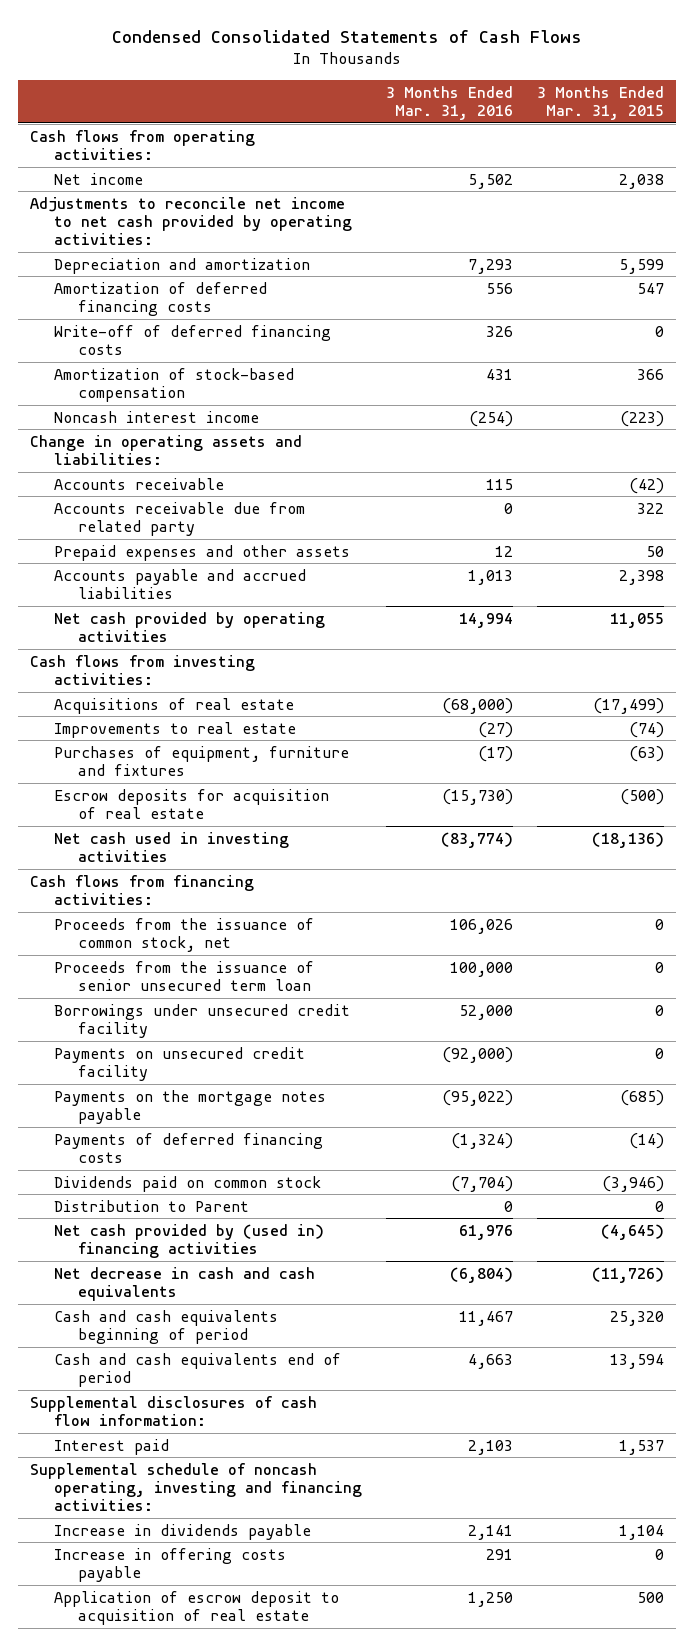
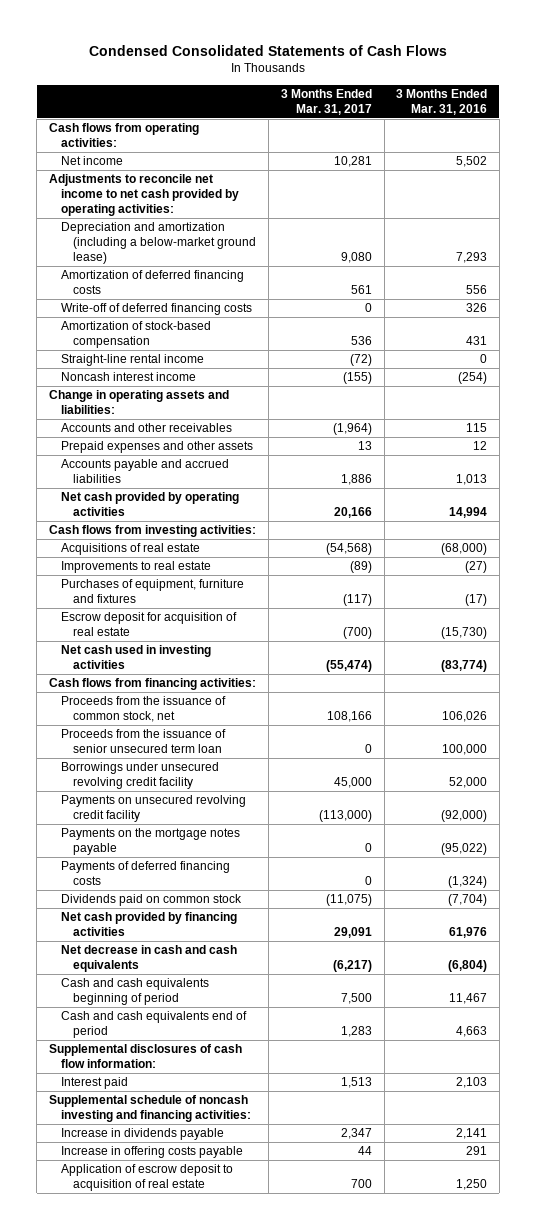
- | 3 Months Ended Mar. 31, 2016 | 3 Months Ended Mar. 31, 2015
+ | 3 Months Ended Mar. 31, 2017 | 3 Months Ended Mar. 31, 2016
- Depreciation and amortization | 7,293 | 5,599
+ Depreciation and amortization (including a below-market ground lease) | 9,080 | 7,293
+ Straight-line rental income | (72) | 0
- Accounts receivable | 115 | (42)
- Accounts receivable due from related party | 0 | 322
+ Accounts and other receivables | (1,964) | 115
- Escrow deposits for acquisition of real estate | (15,730) | (500)
+ Escrow deposit for acquisition of real estate | (700) | (15,730)
- Borrowings under unsecured credit facility | 52,000 | 0
- Payments on unsecured credit facility | (92,000) | 0
+ Borrowings under unsecured revolving credit facility | 45,000 | 52,000
+ Payments on unsecured revolving credit facility | (113,000) | (92,000)
- Distribution to Parent | 0 | 0
- Net cash provided by (used in) financing activities | 61,976 | (4,645)
+ Net cash provided by financing activities | 29,091 | 61,976
- Supplemental schedule of noncash operating, investing and financing activities:
+ Supplemental schedule of noncash investing and financing activities:

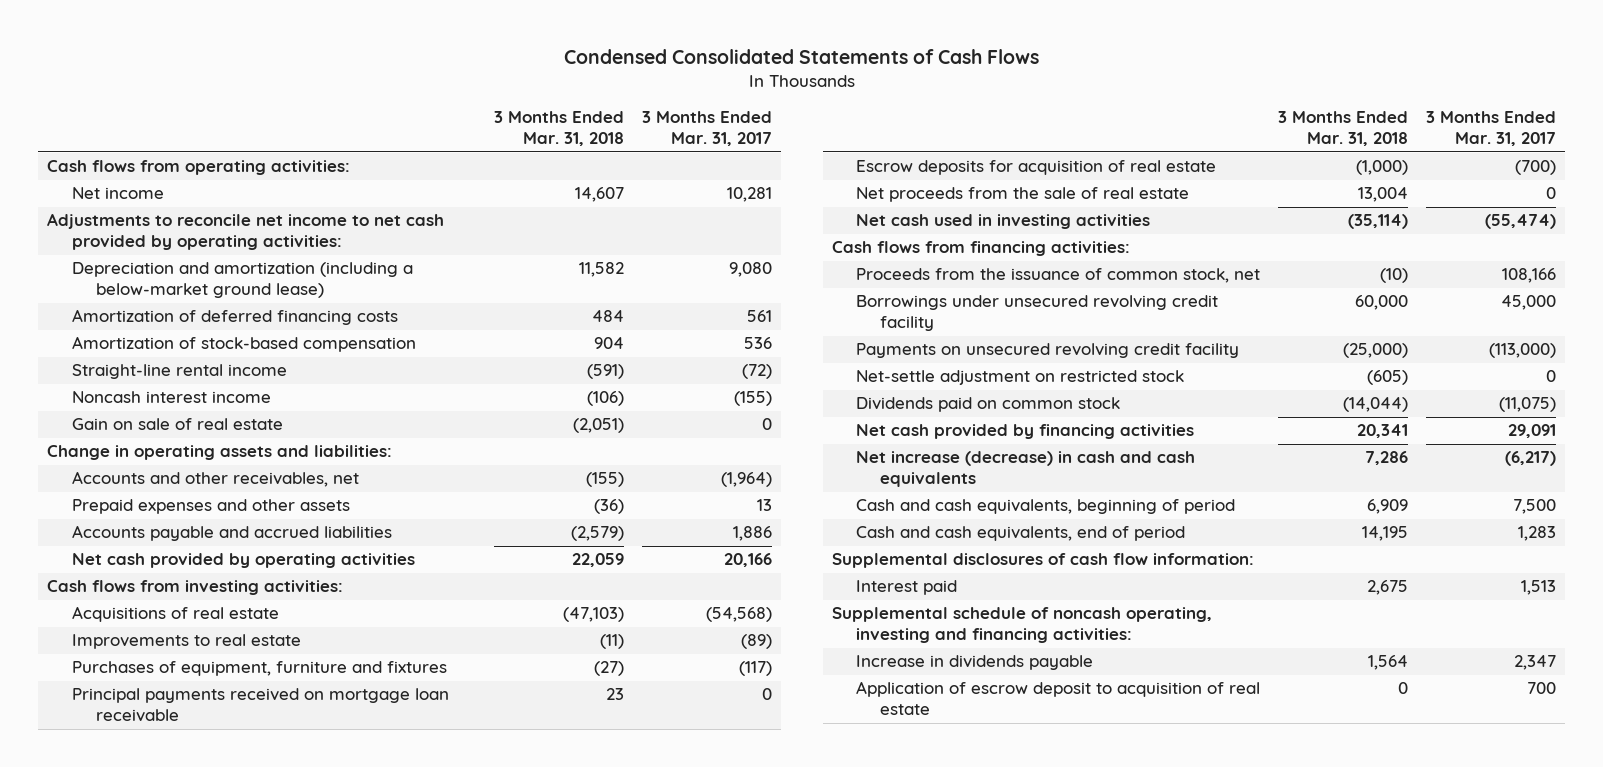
- | 3 Months Ended Mar. 31, 2017 | 3 Months Ended Mar. 31, 2016
+ | 3 Months Ended Mar. 31, 2018 | 3 Months Ended Mar. 31, 2017
- Write-off of deferred financing costs | 0 | 326
+ Gain on sale of real estate | (2,051) | 0
- Accounts and other receivables | (1,964) | 115
+ Accounts and other receivables, net | (155) | (1,964)
- Escrow deposit for acquisition of real estate | (700) | (15,730)
+ Principal payments received on mortgage loan receivable | 23 | 0
+ Escrow deposits for acquisition of real estate | (1,000) | (700)
+ Net proceeds from the sale of real estate | 13,004 | 0
- Proceeds from the issuance of senior unsecured term loan | 0 | 100,000
- Payments on the mortgage notes payable | 0 | (95,022)
- Payments of deferred financing costs | 0 | (1,324)
+ Net-settle adjustment on restricted stock | (605) | 0
- Net decrease in cash and cash equivalents | (6,217) | (6,804)
- Cash and cash equivalents beginning of period | 7,500 | 11,467
- Cash and cash equivalents end of period | 1,283 | 4,663
+ Net increase (decrease) in cash and cash equivalents | 7,286 | (6,217)
+ Cash and cash equivalents, beginning of period | 6,909 | 7,500
+ Cash and cash equivalents, end of period | 14,195 | 1,283
- Supplemental schedule of noncash investing and financing activities:
+ Supplemental schedule of noncash operating, investing and financing activities:
- Increase in offering costs payable | 44 | 291

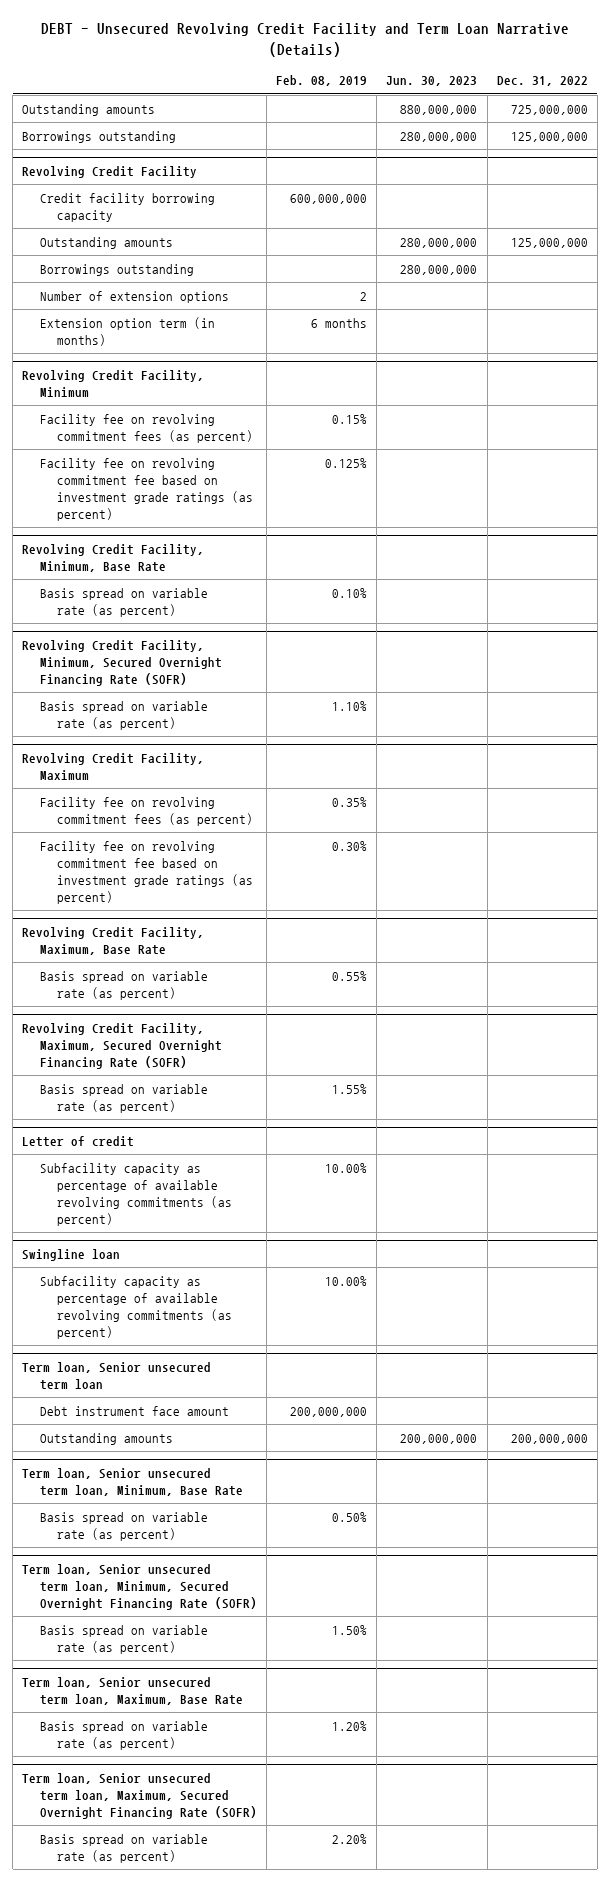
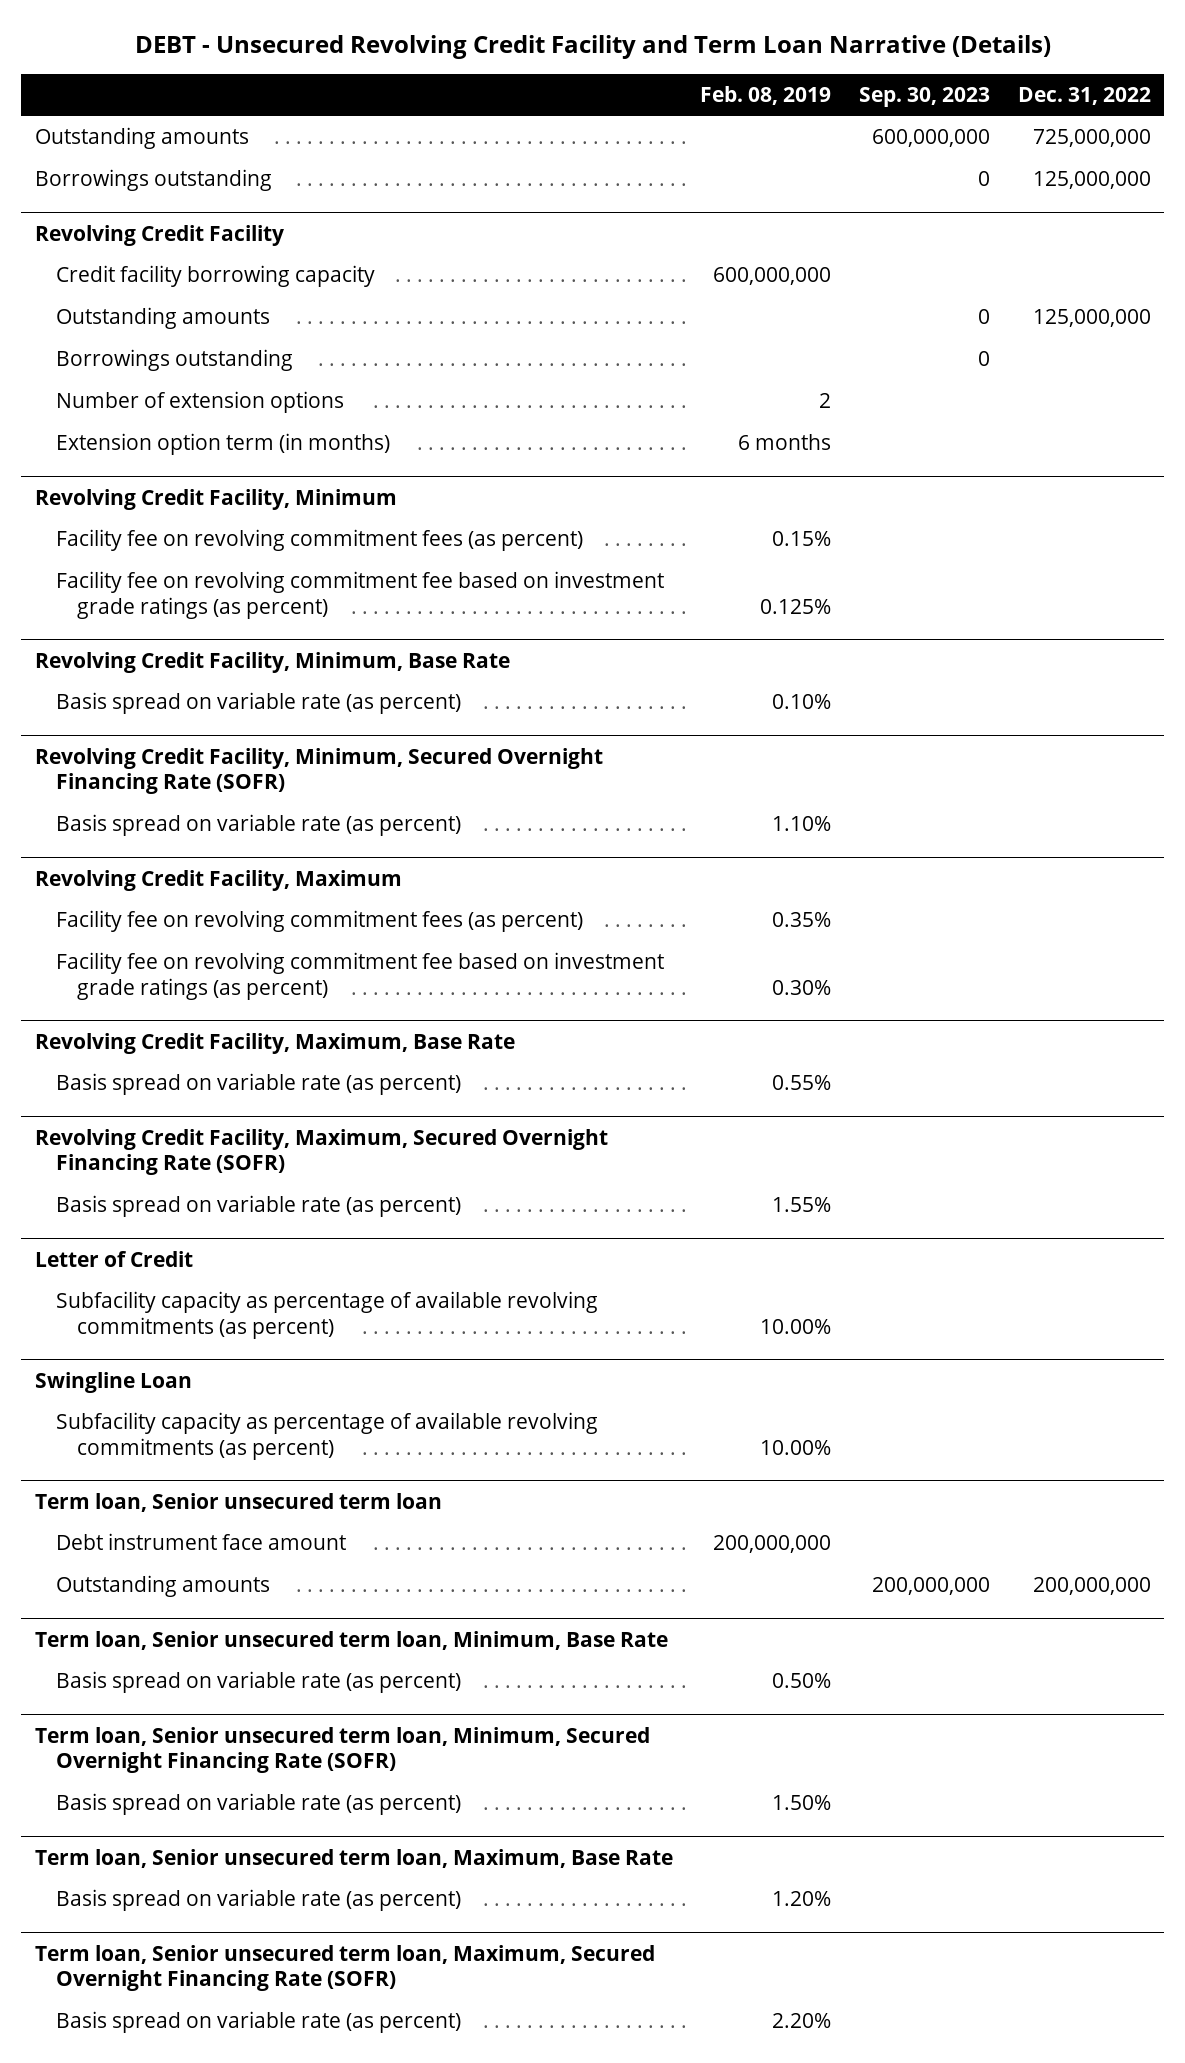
- | Feb. 08, 2019 | Jun. 30, 2023 | Dec. 31, 2022
+ | Feb. 08, 2019 | Sep. 30, 2023 | Dec. 31, 2022
- Letter of credit
+ Letter of Credit
- Swingline loan
+ Swingline Loan

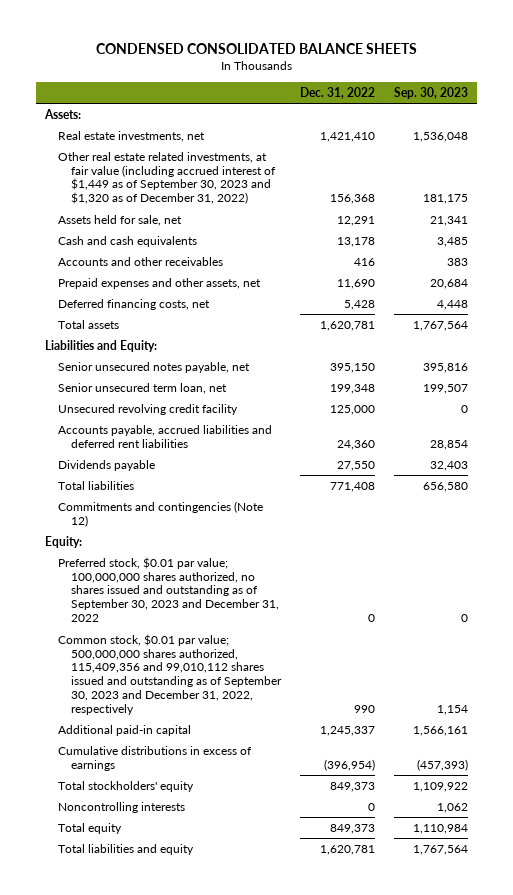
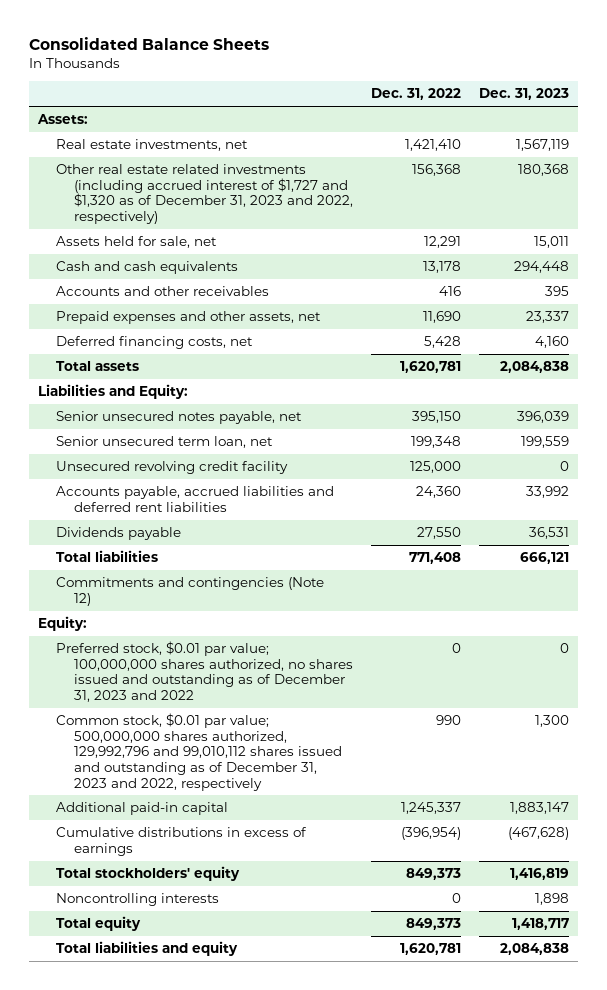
- CONDENSED CONSOLIDATED BALANCE SHEETS
+ Consolidated Balance Sheets
- | Dec. 31, 2022 | Sep. 30, 2023
+ | Dec. 31, 2022 | Dec. 31, 2023
- Other real estate related investments, at fair value (including accrued interest of $1,449 as of September 30, 2023 and $1,320 as of December 31, 2022) | 156,368 | 181,175
+ Other real estate related investments (including accrued interest of $1,727 and $1,320 as of December 31, 2023 and 2022, respectively) | 156,368 | 180,368
- Preferred stock, $0.01 par value; 100,000,000 shares authorized, no shares issued and outstanding as of September 30, 2023 and December 31, 2022 | 0 | 0
- Common stock, $0.01 par value; 500,000,000 shares authorized, 115,409,356 and 99,010,112 shares issued and outstanding as of September 30, 2023 and December 31, 2022, respectively | 990 | 1,154
+ Preferred stock, $0.01 par value; 100,000,000 shares authorized, no shares issued and outstanding as of December 31, 2023 and 2022 | 0 | 0
+ Common stock, $0.01 par value; 500,000,000 shares authorized, 129,992,796 and 99,010,112 shares issued and outstanding as of December 31, 2023 and 2022, respectively | 990 | 1,300

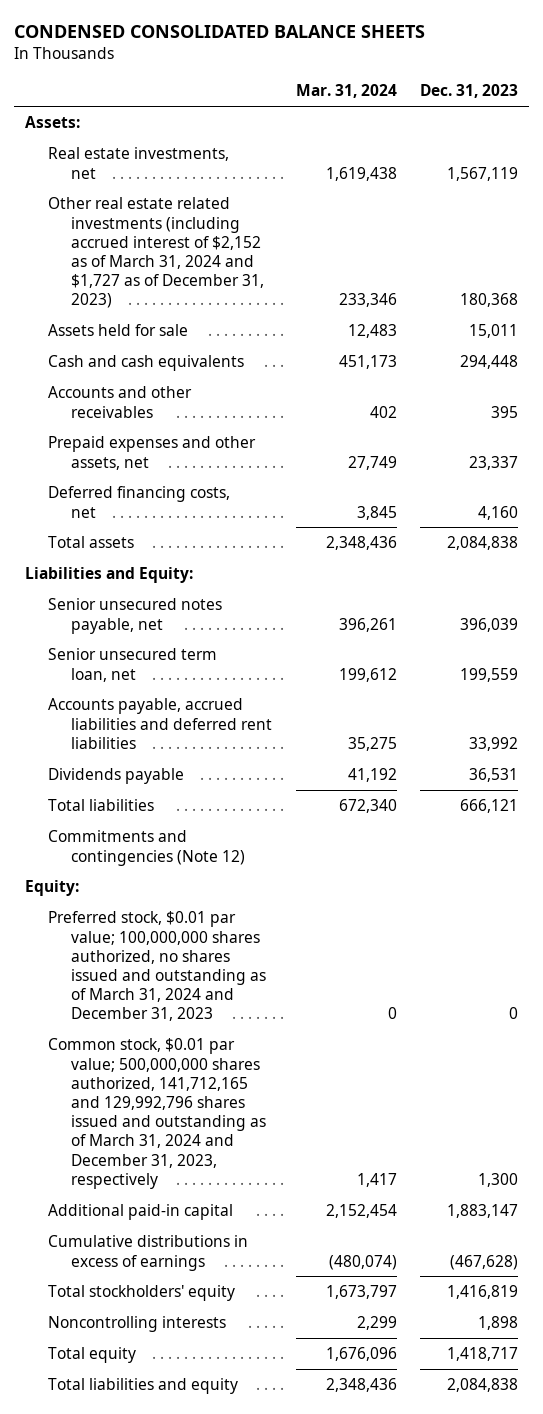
- Consolidated Balance Sheets
+ CONDENSED CONSOLIDATED BALANCE SHEETS
- | Dec. 31, 2022 | Dec. 31, 2023
+ | Mar. 31, 2024 | Dec. 31, 2023
- Other real estate related investments (including accrued interest of $1,727 and $1,320 as of December 31, 2023 and 2022, respectively) | 156,368 | 180,368
- Assets held for sale, net | 12,291 | 15,011
+ Other real estate related investments (including accrued interest of $2,152 as of March 31, 2024 and $1,727 as of December 31, 2023) | 233,346 | 180,368
+ Assets held for sale | 12,483 | 15,011
- Unsecured revolving credit facility | 125,000 | 0
- Preferred stock, $0.01 par value; 100,000,000 shares authorized, no shares issued and outstanding as of December 31, 2023 and 2022 | 0 | 0
- Common stock, $0.01 par value; 500,000,000 shares authorized, 129,992,796 and 99,010,112 shares issued and outstanding as of December 31, 2023 and 2022, respectively | 990 | 1,300
+ Preferred stock, $0.01 par value; 100,000,000 shares authorized, no shares issued and outstanding as of March 31, 2024 and December 31, 2023 | 0 | 0
+ Common stock, $0.01 par value; 500,000,000 shares authorized, 141,712,165 and 129,992,796 shares issued and outstanding as of March 31, 2024 and December 31, 2023, respectively | 1,417 | 1,300

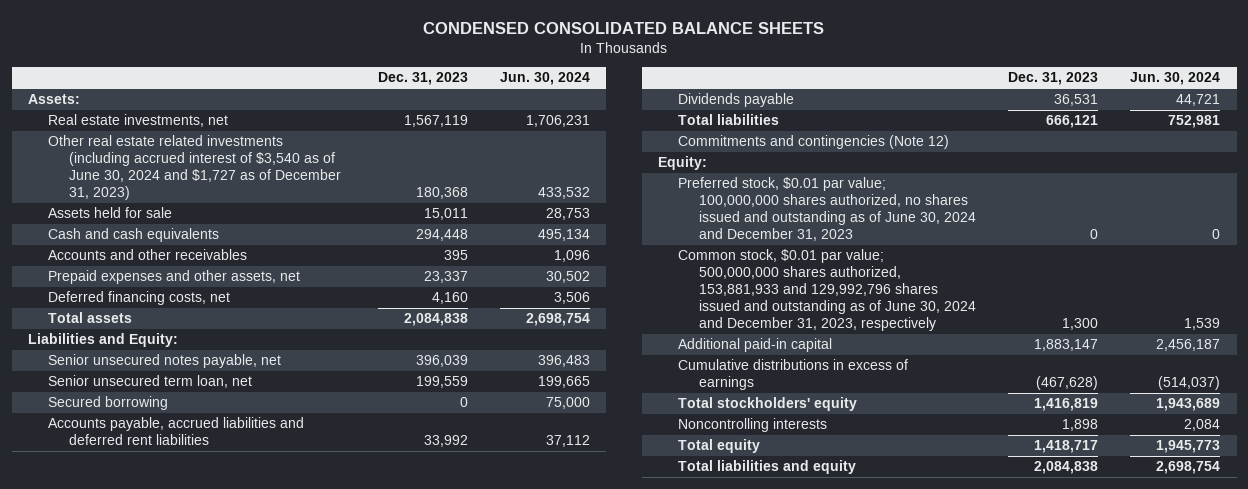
- | Mar. 31, 2024 | Dec. 31, 2023
+ | Dec. 31, 2023 | Jun. 30, 2024
- Other real estate related investments (including accrued interest of $2,152 as of March 31, 2024 and $1,727 as of December 31, 2023) | 233,346 | 180,368
+ Other real estate related investments (including accrued interest of $3,540 as of June 30, 2024 and $1,727 as of December 31, 2023) | 180,368 | 433,532
+ Secured borrowing | 0 | 75,000
- Preferred stock, $0.01 par value; 100,000,000 shares authorized, no shares issued and outstanding as of March 31, 2024 and December 31, 2023 | 0 | 0
- Common stock, $0.01 par value; 500,000,000 shares authorized, 141,712,165 and 129,992,796 shares issued and outstanding as of March 31, 2024 and December 31, 2023, respectively | 1,417 | 1,300
+ Preferred stock, $0.01 par value; 100,000,000 shares authorized, no shares issued and outstanding as of June 30, 2024 and December 31, 2023 | 0 | 0
+ Common stock, $0.01 par value; 500,000,000 shares authorized, 153,881,933 and 129,992,796 shares issued and outstanding as of June 30, 2024 and December 31, 2023, respectively | 1,300 | 1,539

